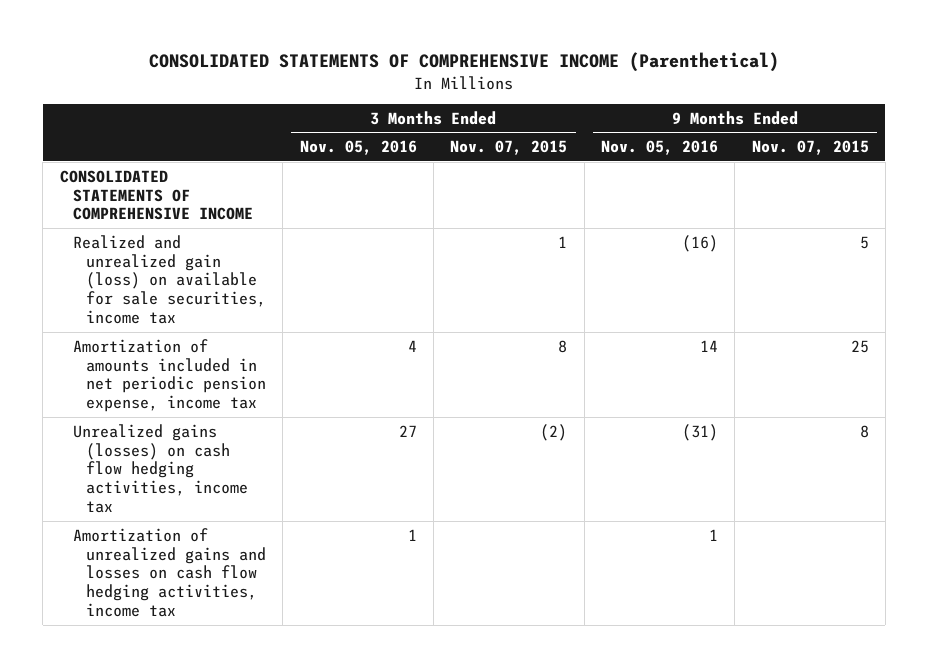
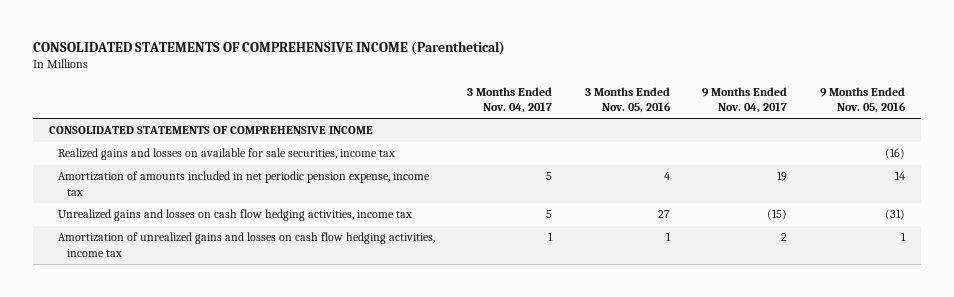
- | 3 Months Ended Nov. 05, 2016 | 3 Months Ended Nov. 07, 2015 | 9 Months Ended Nov. 05, 2016 | 9 Months Ended Nov. 07, 2015
+ | 3 Months Ended Nov. 04, 2017 | 3 Months Ended Nov. 05, 2016 | 9 Months Ended Nov. 04, 2017 | 9 Months Ended Nov. 05, 2016
- Realized and unrealized gain (loss) on available for sale securities, income tax | | 1 | (16) | 5
+ Realized gains and losses on available for sale securities, income tax | | | | (16)
- Unrealized gains (losses) on cash flow hedging activities, income tax | 27 | (2) | (31) | 8
+ Unrealized gains and losses on cash flow hedging activities, income tax | 5 | 27 | (15) | (31)

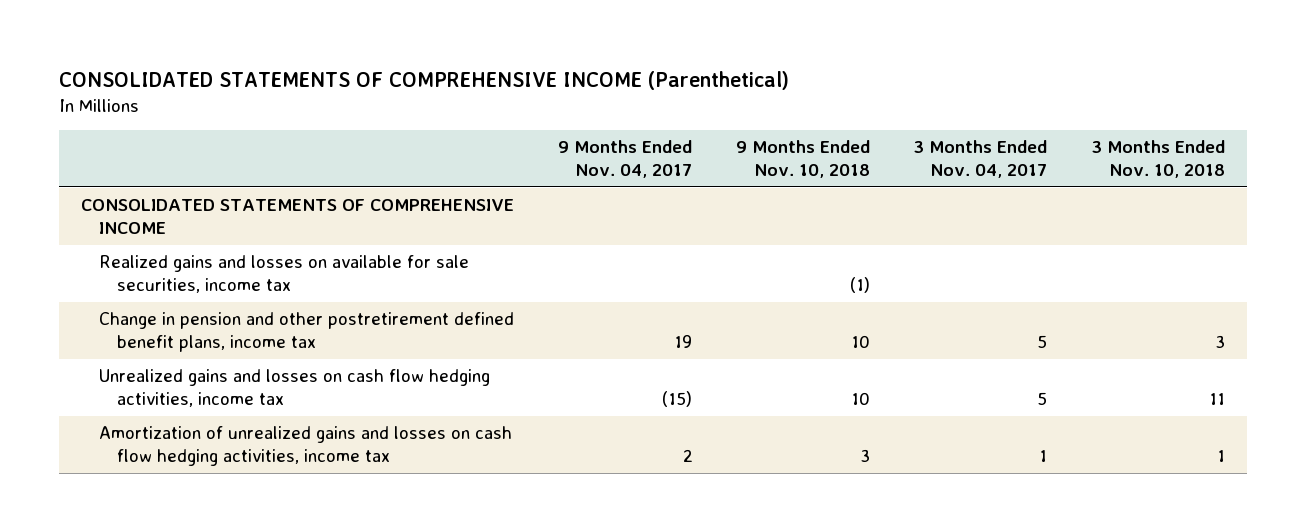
- | 3 Months Ended Nov. 04, 2017 | 3 Months Ended Nov. 05, 2016 | 9 Months Ended Nov. 04, 2017 | 9 Months Ended Nov. 05, 2016
+ | 9 Months Ended Nov. 04, 2017 | 9 Months Ended Nov. 10, 2018 | 3 Months Ended Nov. 04, 2017 | 3 Months Ended Nov. 10, 2018
- Amortization of amounts included in net periodic pension expense, income tax | 5 | 4 | 19 | 14
+ Change in pension and other postretirement defined benefit plans, income tax | 19 | 10 | 5 | 3

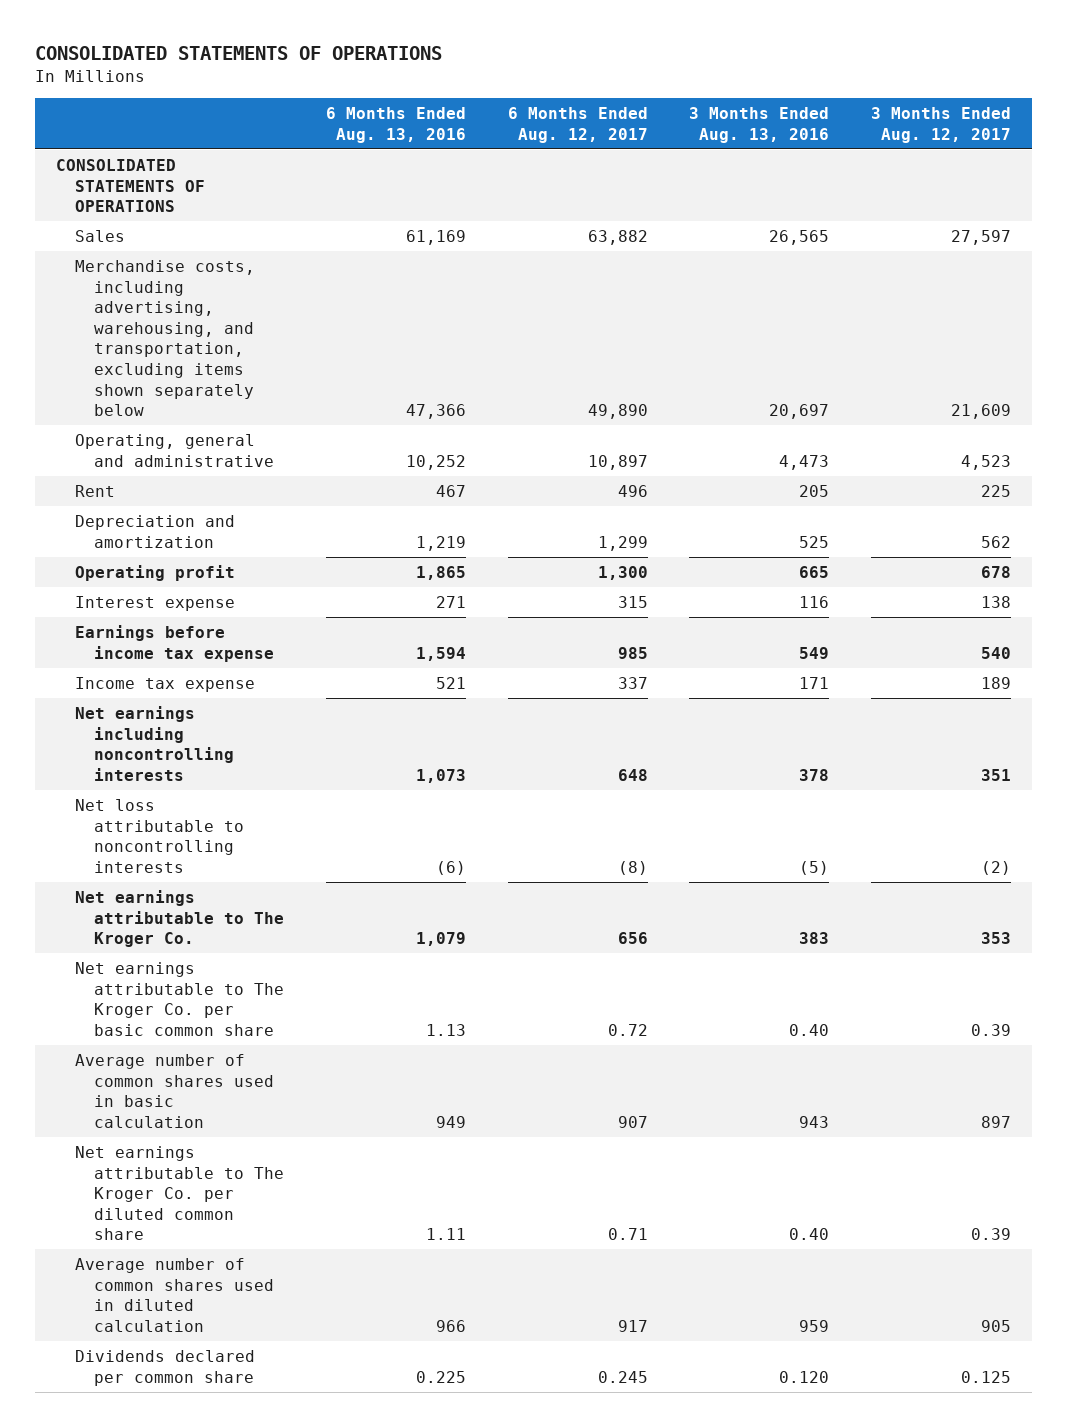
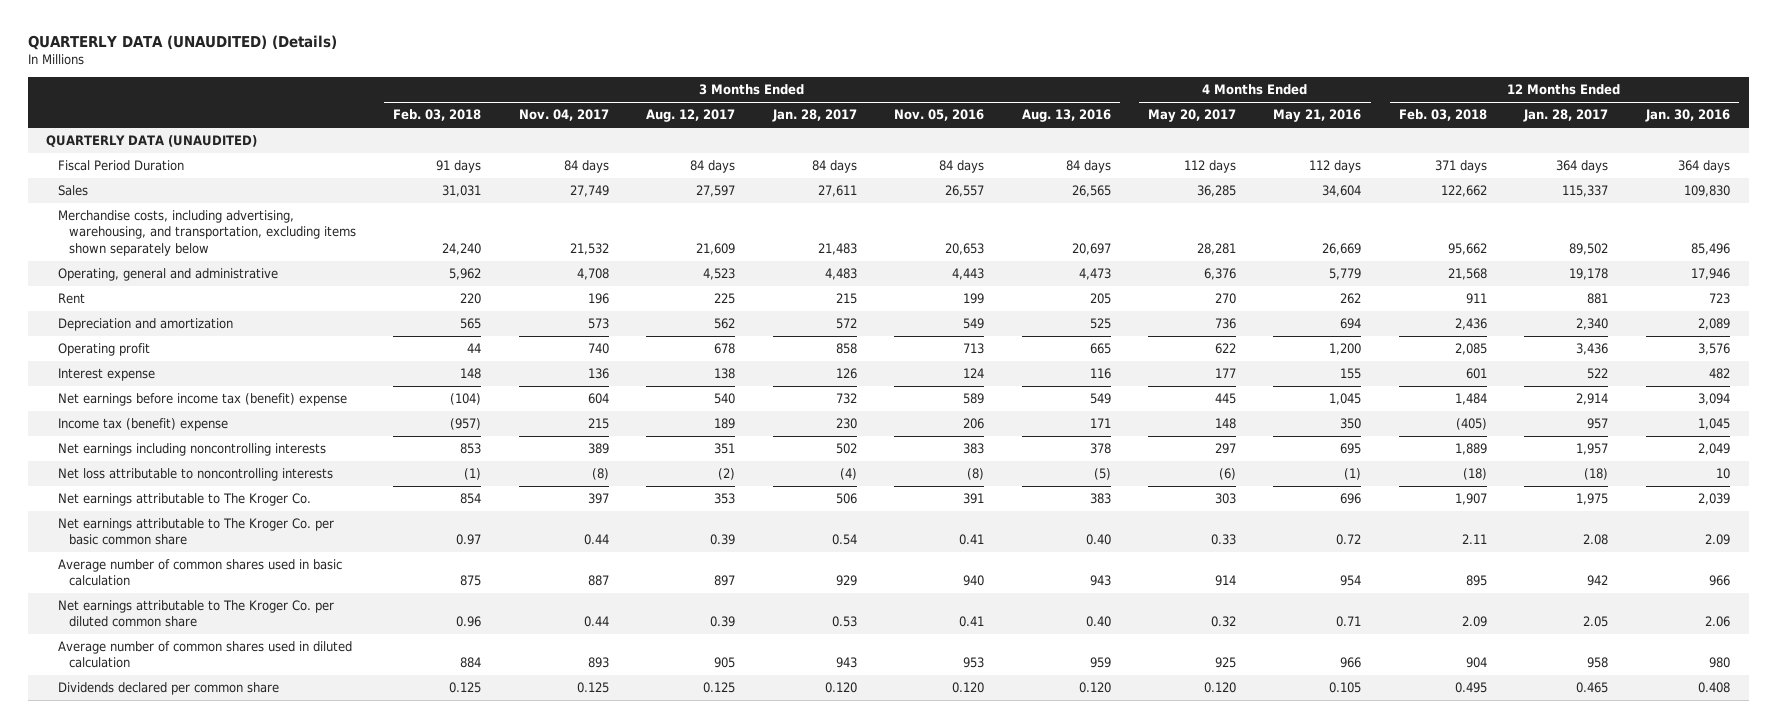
- CONSOLIDATED STATEMENTS OF OPERATIONS
+ QUARTERLY DATA (UNAUDITED) (Details)
- | 6 Months Ended Aug. 13, 2016 | 6 Months Ended Aug. 12, 2017 | 3 Months Ended Aug. 13, 2016 | 3 Months Ended Aug. 12, 2017
+ | 3 Months Ended Feb. 03, 2018 | 3 Months Ended Nov. 04, 2017 | 3 Months Ended Aug. 12, 2017 | 3 Months Ended Jan. 28, 2017 | 3 Months Ended Nov. 05, 2016 | 3 Months Ended Aug. 13, 2016 | 4 Months Ended May 20, 2017 | 4 Months Ended May 21, 2016 | 12 Months Ended Feb. 03, 2018 | 12 Months Ended Jan. 28, 2017 | 12 Months Ended Jan. 30, 2016
- CONSOLIDATED STATEMENTS OF OPERATIONS
+ QUARTERLY DATA (UNAUDITED)
+ Fiscal Period Duration | 91 days | 84 days | 84 days | 84 days | 84 days | 84 days | 112 days | 112 days | 371 days | 364 days | 364 days
- Earnings before income tax expense | 1,594 | 985 | 549 | 540
- Income tax expense | 521 | 337 | 171 | 189
+ Net earnings before income tax (benefit) expense | (104) | 604 | 540 | 732 | 589 | 549 | 445 | 1,045 | 1,484 | 2,914 | 3,094
+ Income tax (benefit) expense | (957) | 215 | 189 | 230 | 206 | 171 | 148 | 350 | (405) | 957 | 1,045

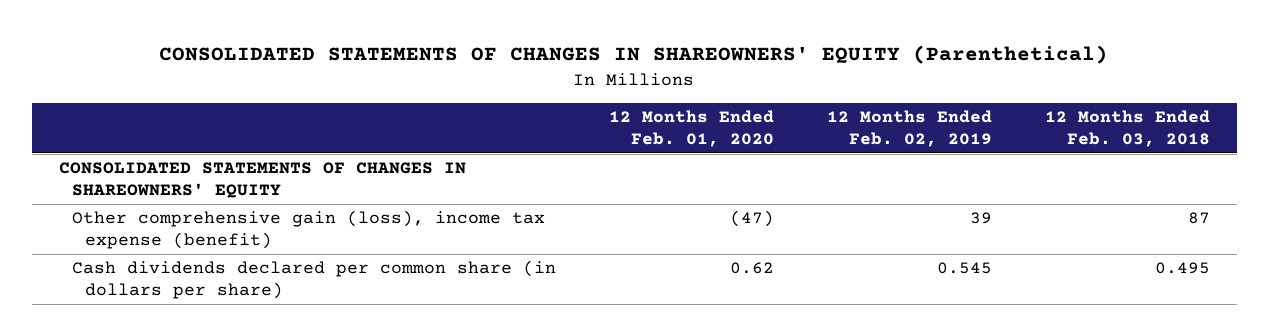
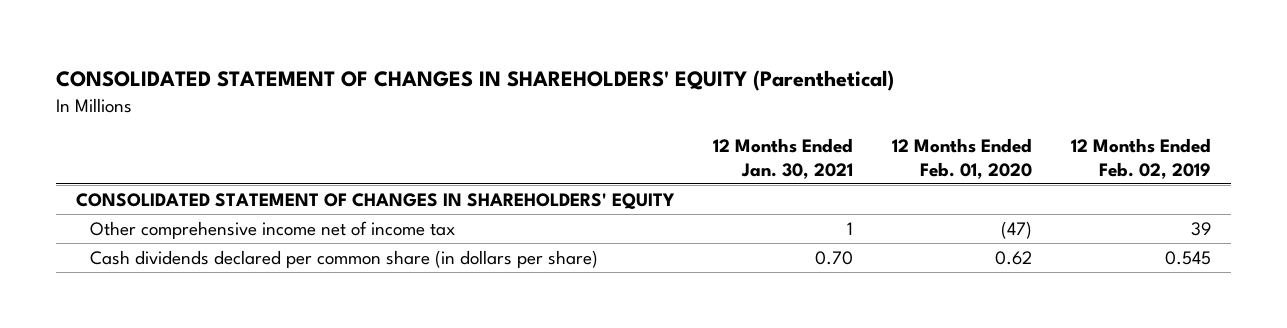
- CONSOLIDATED STATEMENTS OF CHANGES IN SHAREOWNERS' EQUITY (Parenthetical)
+ CONSOLIDATED STATEMENT OF CHANGES IN SHAREHOLDERS' EQUITY (Parenthetical)
- | 12 Months Ended Feb. 01, 2020 | 12 Months Ended Feb. 02, 2019 | 12 Months Ended Feb. 03, 2018
+ | 12 Months Ended Jan. 30, 2021 | 12 Months Ended Feb. 01, 2020 | 12 Months Ended Feb. 02, 2019
- CONSOLIDATED STATEMENTS OF CHANGES IN SHAREOWNERS' EQUITY
- Other comprehensive gain (loss), income tax expense (benefit) | (47) | 39 | 87
+ CONSOLIDATED STATEMENT OF CHANGES IN SHAREHOLDERS' EQUITY
+ Other comprehensive income net of income tax | 1 | (47) | 39

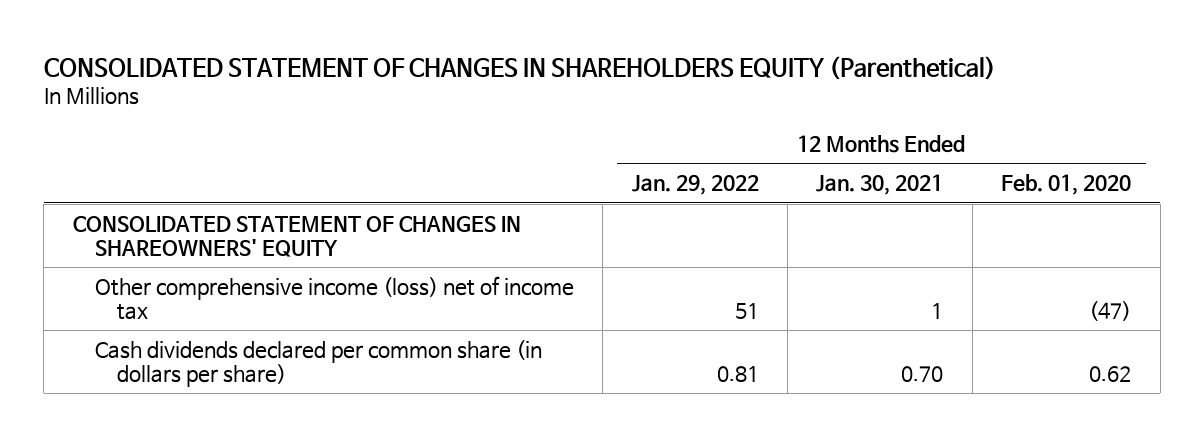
- CONSOLIDATED STATEMENT OF CHANGES IN SHAREHOLDERS' EQUITY (Parenthetical)
+ CONSOLIDATED STATEMENT OF CHANGES IN SHAREHOLDERS EQUITY (Parenthetical)
- | 12 Months Ended Jan. 30, 2021 | 12 Months Ended Feb. 01, 2020 | 12 Months Ended Feb. 02, 2019
+ | 12 Months Ended Jan. 29, 2022 | 12 Months Ended Jan. 30, 2021 | 12 Months Ended Feb. 01, 2020
- CONSOLIDATED STATEMENT OF CHANGES IN SHAREHOLDERS' EQUITY
- Other comprehensive income net of income tax | 1 | (47) | 39
+ CONSOLIDATED STATEMENT OF CHANGES IN SHAREOWNERS' EQUITY
+ Other comprehensive income (loss) net of income tax | 51 | 1 | (47)

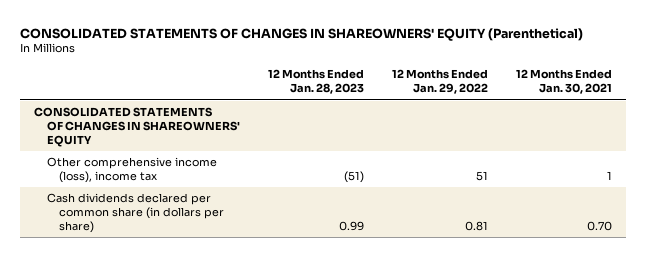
- CONSOLIDATED STATEMENT OF CHANGES IN SHAREHOLDERS EQUITY (Parenthetical)
+ CONSOLIDATED STATEMENTS OF CHANGES IN SHAREOWNERS' EQUITY (Parenthetical)
- | 12 Months Ended Jan. 29, 2022 | 12 Months Ended Jan. 30, 2021 | 12 Months Ended Feb. 01, 2020
+ | 12 Months Ended Jan. 28, 2023 | 12 Months Ended Jan. 29, 2022 | 12 Months Ended Jan. 30, 2021
- CONSOLIDATED STATEMENT OF CHANGES IN SHAREOWNERS' EQUITY
- Other comprehensive income (loss) net of income tax | 51 | 1 | (47)
+ CONSOLIDATED STATEMENTS OF CHANGES IN SHAREOWNERS' EQUITY
+ Other comprehensive income (loss), income tax | (51) | 51 | 1

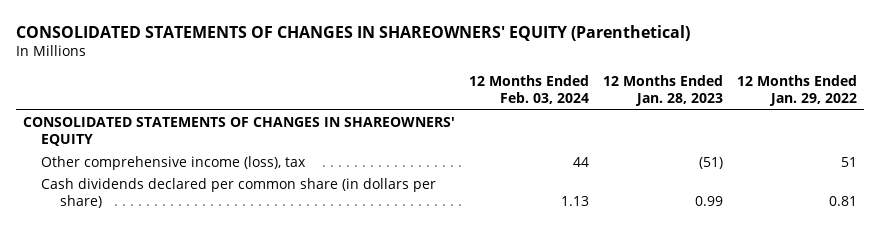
- | 12 Months Ended Jan. 28, 2023 | 12 Months Ended Jan. 29, 2022 | 12 Months Ended Jan. 30, 2021
+ | 12 Months Ended Feb. 03, 2024 | 12 Months Ended Jan. 28, 2023 | 12 Months Ended Jan. 29, 2022
- Other comprehensive income (loss), income tax | (51) | 51 | 1
+ Other comprehensive income (loss), tax | 44 | (51) | 51

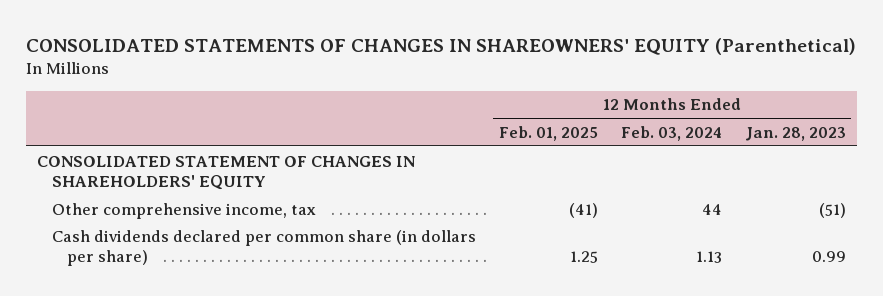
- | 12 Months Ended Feb. 03, 2024 | 12 Months Ended Jan. 28, 2023 | 12 Months Ended Jan. 29, 2022
+ | 12 Months Ended Feb. 01, 2025 | 12 Months Ended Feb. 03, 2024 | 12 Months Ended Jan. 28, 2023
- CONSOLIDATED STATEMENTS OF CHANGES IN SHAREOWNERS' EQUITY
- Other comprehensive income (loss), tax | 44 | (51) | 51
+ CONSOLIDATED STATEMENT OF CHANGES IN SHAREHOLDERS' EQUITY
+ Other comprehensive income, tax | (41) | 44 | (51)

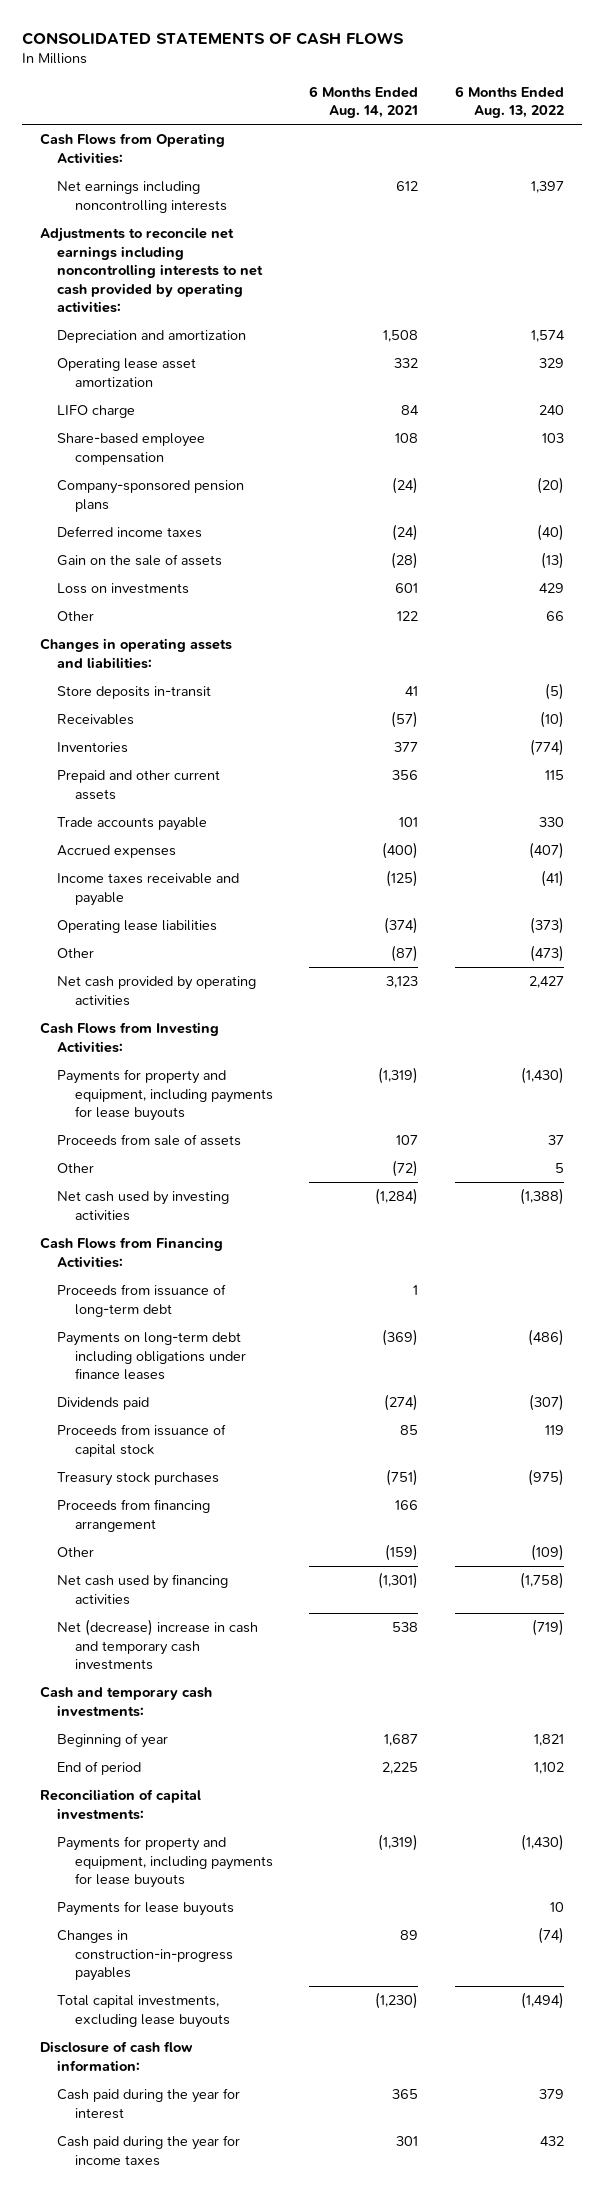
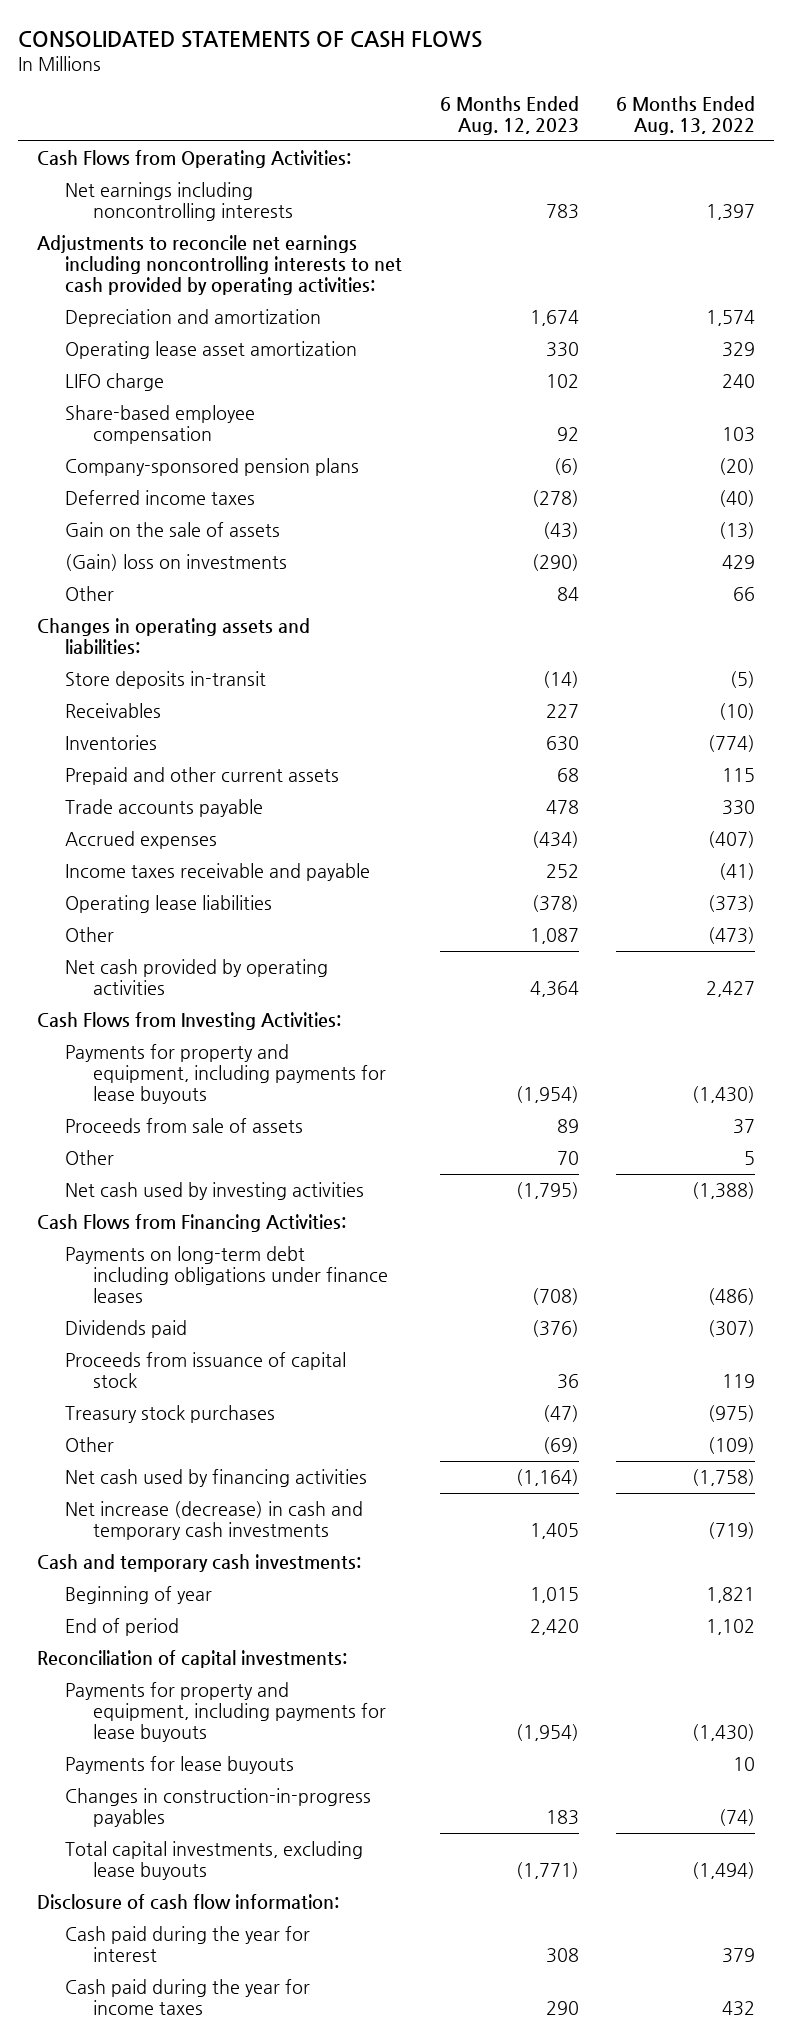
- | 6 Months Ended Aug. 14, 2021 | 6 Months Ended Aug. 13, 2022
+ | 6 Months Ended Aug. 12, 2023 | 6 Months Ended Aug. 13, 2022
- Loss on investments | 601 | 429
+ (Gain) loss on investments | (290) | 429
- Proceeds from issuance of long-term debt | 1 |
- Proceeds from financing arrangement | 166 |
- Net (decrease) increase in cash and temporary cash investments | 538 | (719)
+ Net increase (decrease) in cash and temporary cash investments | 1,405 | (719)

